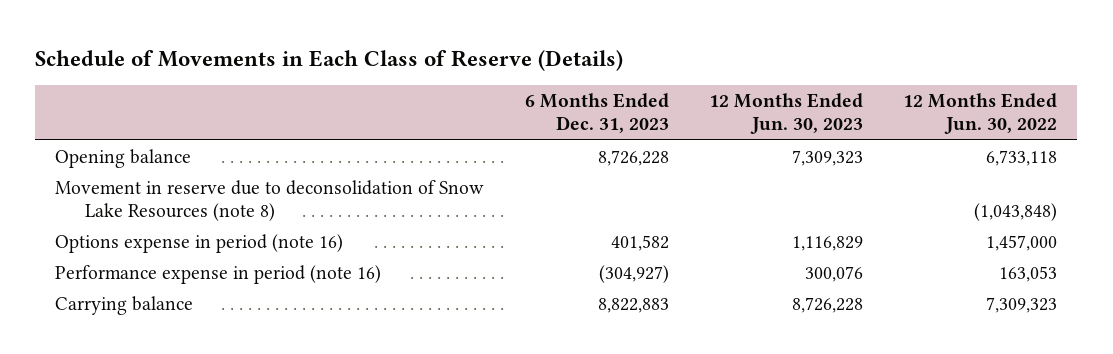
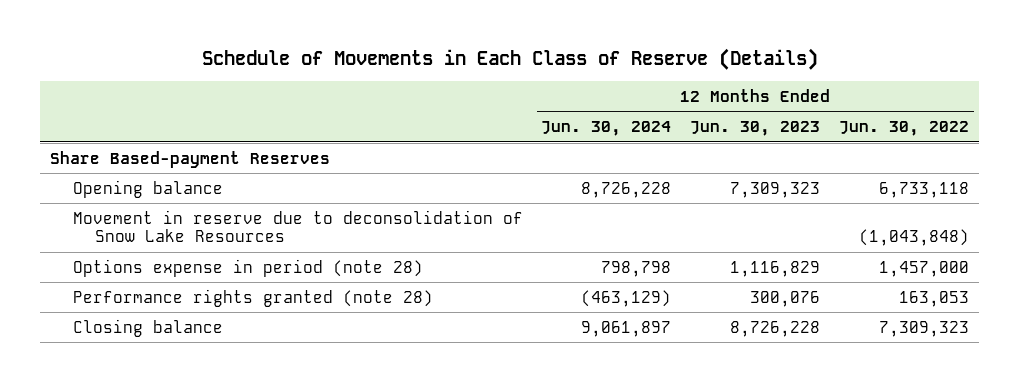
- | 6 Months Ended Dec. 31, 2023 | 12 Months Ended Jun. 30, 2023 | 12 Months Ended Jun. 30, 2022
+ | 12 Months Ended Jun. 30, 2024 | 12 Months Ended Jun. 30, 2023 | 12 Months Ended Jun. 30, 2022
+ Share Based-payment Reserves
- Movement in reserve due to deconsolidation of Snow Lake Resources (note 8) | | | (1,043,848)
- Options expense in period (note 16) | 401,582 | 1,116,829 | 1,457,000
- Performance expense in period (note 16) | (304,927) | 300,076 | 163,053
- Carrying balance | 8,822,883 | 8,726,228 | 7,309,323
+ Movement in reserve due to deconsolidation of Snow Lake Resources | | | (1,043,848)
+ Options expense in period (note 28) | 798,798 | 1,116,829 | 1,457,000
+ Performance rights granted (note 28) | (463,129) | 300,076 | 163,053
+ Closing balance | 9,061,897 | 8,726,228 | 7,309,323

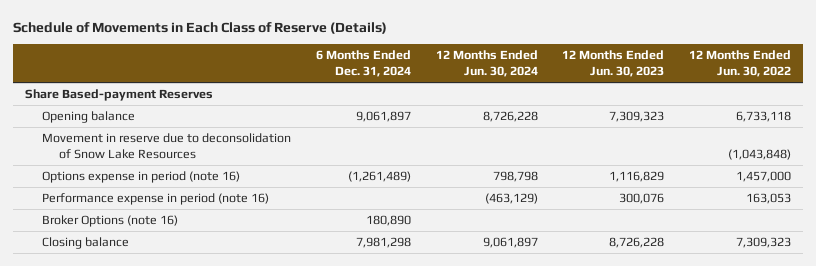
- | 12 Months Ended Jun. 30, 2024 | 12 Months Ended Jun. 30, 2023 | 12 Months Ended Jun. 30, 2022
+ | 6 Months Ended Dec. 31, 2024 | 12 Months Ended Jun. 30, 2024 | 12 Months Ended Jun. 30, 2023 | 12 Months Ended Jun. 30, 2022
- Options expense in period (note 28) | 798,798 | 1,116,829 | 1,457,000
- Performance rights granted (note 28) | (463,129) | 300,076 | 163,053
+ Options expense in period (note 16) | (1,261,489) | 798,798 | 1,116,829 | 1,457,000
+ Performance expense in period (note 16) | | (463,129) | 300,076 | 163,053
+ Broker Options (note 16) | 180,890 | | |

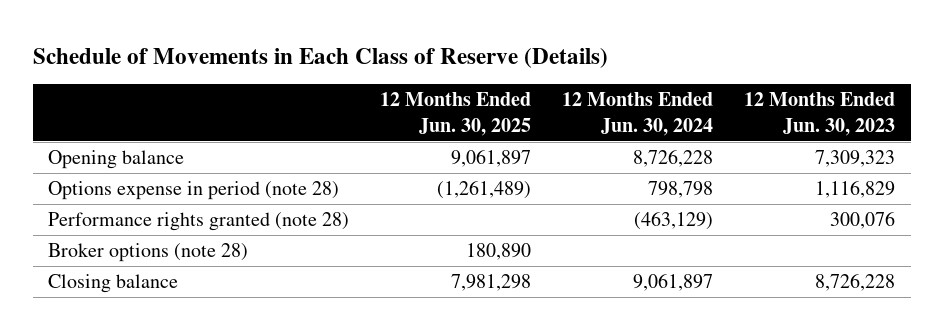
- | 6 Months Ended Dec. 31, 2024 | 12 Months Ended Jun. 30, 2024 | 12 Months Ended Jun. 30, 2023 | 12 Months Ended Jun. 30, 2022
+ | 12 Months Ended Jun. 30, 2025 | 12 Months Ended Jun. 30, 2024 | 12 Months Ended Jun. 30, 2023
- Share Based-payment Reserves
- Movement in reserve due to deconsolidation of Snow Lake Resources | | | | (1,043,848)
- Options expense in period (note 16) | (1,261,489) | 798,798 | 1,116,829 | 1,457,000
- Performance expense in period (note 16) | | (463,129) | 300,076 | 163,053
- Broker Options (note 16) | 180,890 | | |
+ Options expense in period (note 28) | (1,261,489) | 798,798 | 1,116,829
+ Performance rights granted (note 28) | | (463,129) | 300,076
+ Broker options (note 28) | 180,890 | |

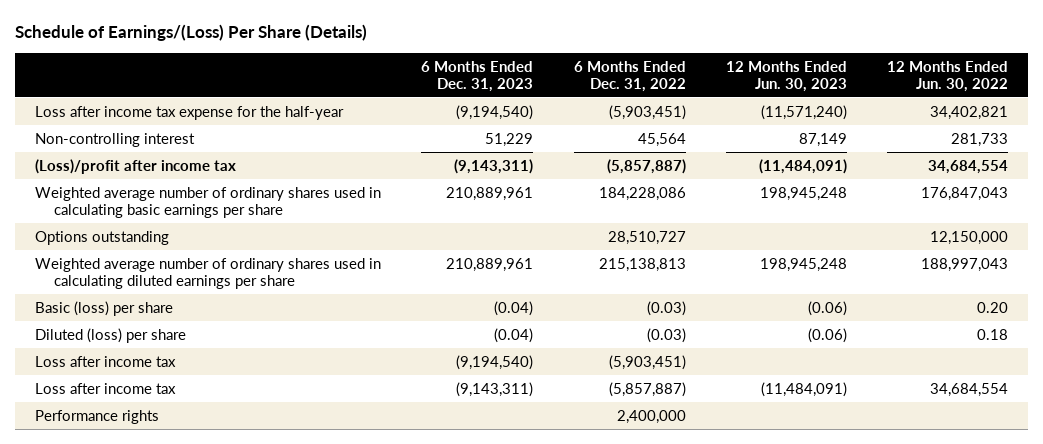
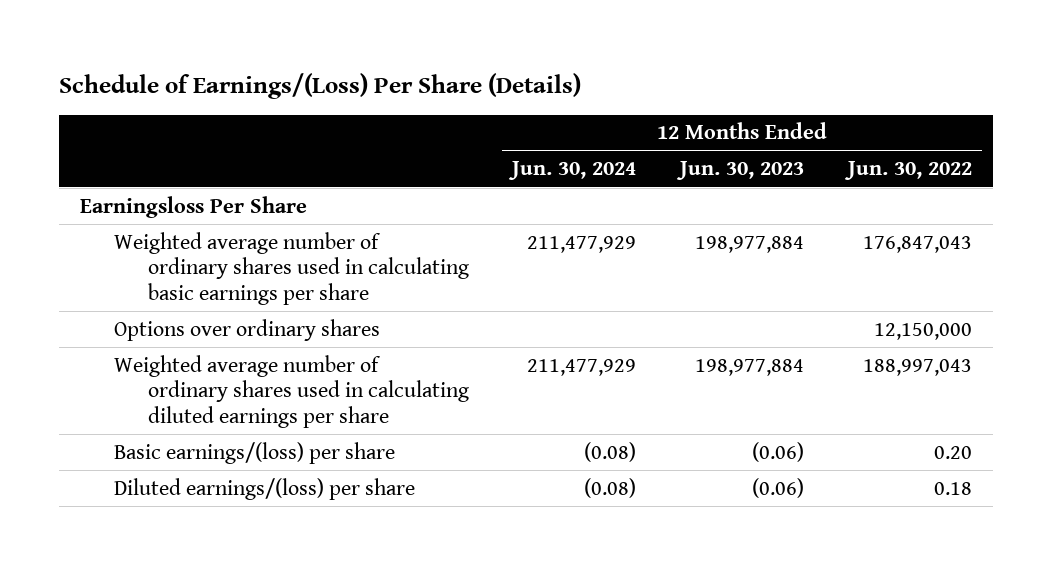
- | 6 Months Ended Dec. 31, 2023 | 6 Months Ended Dec. 31, 2022 | 12 Months Ended Jun. 30, 2023 | 12 Months Ended Jun. 30, 2022
+ | 12 Months Ended Jun. 30, 2024 | 12 Months Ended Jun. 30, 2023 | 12 Months Ended Jun. 30, 2022
- Loss after income tax expense for the half-year | (9,194,540) | (5,903,451) | (11,571,240) | 34,402,821
- Non-controlling interest | 51,229 | 45,564 | 87,149 | 281,733
- (Loss)/profit after income tax | (9,143,311) | (5,857,887) | (11,484,091) | 34,684,554
- Weighted average number of ordinary shares used in calculating basic earnings per share | 210,889,961 | 184,228,086 | 198,945,248 | 176,847,043
- Options outstanding | | 28,510,727 | | 12,150,000
- Weighted average number of ordinary shares used in calculating diluted earnings per share | 210,889,961 | 215,138,813 | 198,945,248 | 188,997,043
- Basic (loss) per share | (0.04) | (0.03) | (0.06) | 0.20
- Diluted (loss) per share | (0.04) | (0.03) | (0.06) | 0.18
- Loss after income tax | (9,194,540) | (5,903,451) | |
- Loss after income tax | (9,143,311) | (5,857,887) | (11,484,091) | 34,684,554
- Performance rights | | 2,400,000 | |
+ Earningsloss Per Share
+ Weighted average number of ordinary shares used in calculating basic earnings per share | 211,477,929 | 198,977,884 | 176,847,043
+ Options over ordinary shares | | | 12,150,000
+ Weighted average number of ordinary shares used in calculating diluted earnings per share | 211,477,929 | 198,977,884 | 188,997,043
+ Basic earnings/(loss) per share | (0.08) | (0.06) | 0.20
+ Diluted earnings/(loss) per share | (0.08) | (0.06) | 0.18

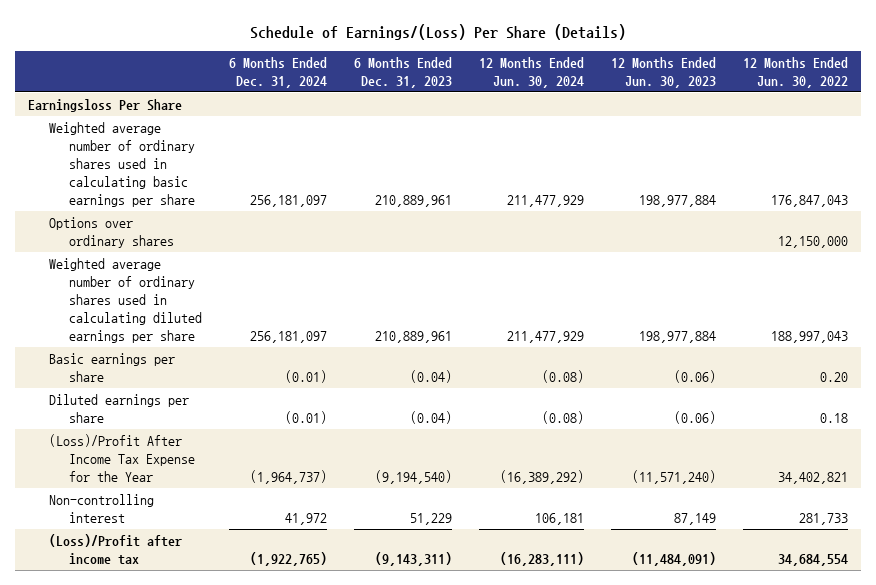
- | 12 Months Ended Jun. 30, 2024 | 12 Months Ended Jun. 30, 2023 | 12 Months Ended Jun. 30, 2022
+ | 6 Months Ended Dec. 31, 2024 | 6 Months Ended Dec. 31, 2023 | 12 Months Ended Jun. 30, 2024 | 12 Months Ended Jun. 30, 2023 | 12 Months Ended Jun. 30, 2022
- Basic earnings/(loss) per share | (0.08) | (0.06) | 0.20
- Diluted earnings/(loss) per share | (0.08) | (0.06) | 0.18
+ Basic earnings per share | (0.01) | (0.04) | (0.08) | (0.06) | 0.20
+ Diluted earnings per share | (0.01) | (0.04) | (0.08) | (0.06) | 0.18
+ (Loss)/Profit After Income Tax Expense for the Year | (1,964,737) | (9,194,540) | (16,389,292) | (11,571,240) | 34,402,821
+ Non-controlling interest | 41,972 | 51,229 | 106,181 | 87,149 | 281,733
+ (Loss)/Profit after income tax | (1,922,765) | (9,143,311) | (16,283,111) | (11,484,091) | 34,684,554

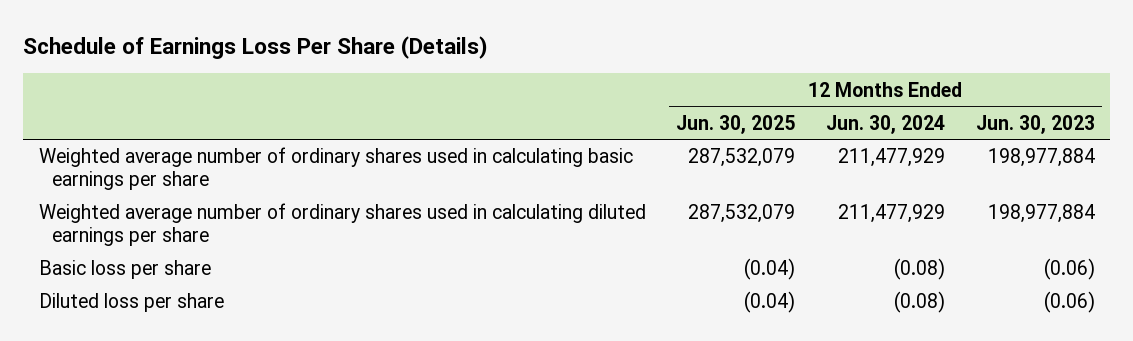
- Schedule of Earnings/(Loss) Per Share (Details)
+ Schedule of Earnings Loss Per Share (Details)
- | 6 Months Ended Dec. 31, 2024 | 6 Months Ended Dec. 31, 2023 | 12 Months Ended Jun. 30, 2024 | 12 Months Ended Jun. 30, 2023 | 12 Months Ended Jun. 30, 2022
+ | 12 Months Ended Jun. 30, 2025 | 12 Months Ended Jun. 30, 2024 | 12 Months Ended Jun. 30, 2023
- Earningsloss Per Share
- Options over ordinary shares | | | | | 12,150,000
- Basic earnings per share | (0.01) | (0.04) | (0.08) | (0.06) | 0.20
- Diluted earnings per share | (0.01) | (0.04) | (0.08) | (0.06) | 0.18
- (Loss)/Profit After Income Tax Expense for the Year | (1,964,737) | (9,194,540) | (16,389,292) | (11,571,240) | 34,402,821
- Non-controlling interest | 41,972 | 51,229 | 106,181 | 87,149 | 281,733
- (Loss)/Profit after income tax | (1,922,765) | (9,143,311) | (16,283,111) | (11,484,091) | 34,684,554
+ Basic loss per share | (0.04) | (0.08) | (0.06)
+ Diluted loss per share | (0.04) | (0.08) | (0.06)

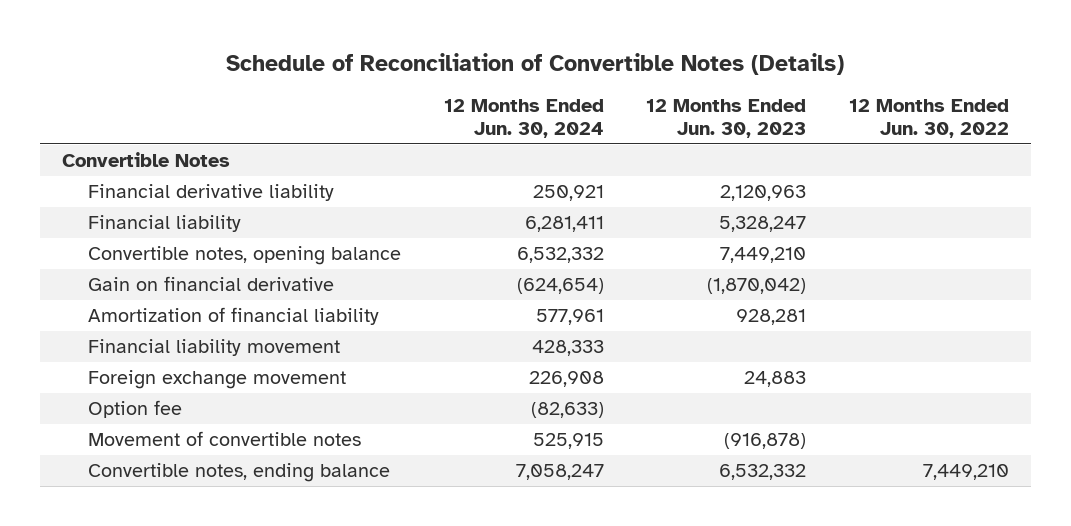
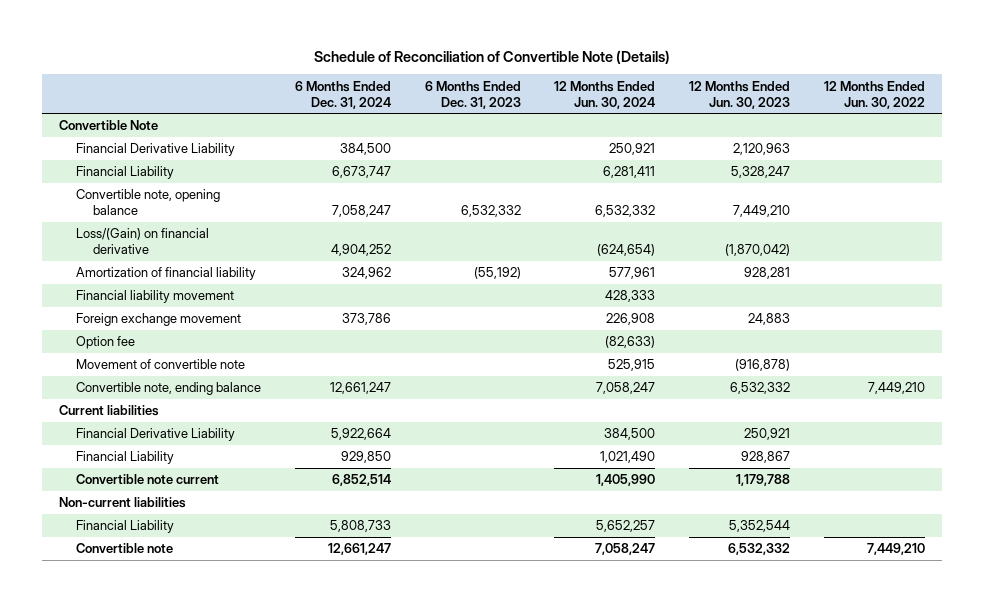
- Schedule of Reconciliation of Convertible Notes (Details)
+ Schedule of Reconciliation of Convertible Note (Details)
- | 12 Months Ended Jun. 30, 2024 | 12 Months Ended Jun. 30, 2023 | 12 Months Ended Jun. 30, 2022
+ | 6 Months Ended Dec. 31, 2024 | 6 Months Ended Dec. 31, 2023 | 12 Months Ended Jun. 30, 2024 | 12 Months Ended Jun. 30, 2023 | 12 Months Ended Jun. 30, 2022
- Convertible Notes
- Financial derivative liability | 250,921 | 2,120,963 |
- Financial liability | 6,281,411 | 5,328,247 |
- Convertible notes, opening balance | 6,532,332 | 7,449,210 |
- Gain on financial derivative | (624,654) | (1,870,042) |
+ Convertible Note
+ Financial Derivative Liability | 384,500 | | 250,921 | 2,120,963 |
+ Financial Liability | 6,673,747 | | 6,281,411 | 5,328,247 |
+ Convertible note, opening balance | 7,058,247 | 6,532,332 | 6,532,332 | 7,449,210 |
+ Loss/(Gain) on financial derivative | 4,904,252 | | (624,654) | (1,870,042) |
- Movement of convertible notes | 525,915 | (916,878) |
- Convertible notes, ending balance | 7,058,247 | 6,532,332 | 7,449,210
+ Movement of convertible note | | | 525,915 | (916,878) |
+ Convertible note, ending balance | 12,661,247 | | 7,058,247 | 6,532,332 | 7,449,210
+ Current liabilities
+ Financial Derivative Liability | 5,922,664 | | 384,500 | 250,921 |
+ Financial Liability | 929,850 | | 1,021,490 | 928,867 |
+ Convertible note current | 6,852,514 | | 1,405,990 | 1,179,788 |
+ Non-current liabilities
+ Financial Liability | 5,808,733 | | 5,652,257 | 5,352,544 |
+ Convertible note | 12,661,247 | | 7,058,247 | 6,532,332 | 7,449,210

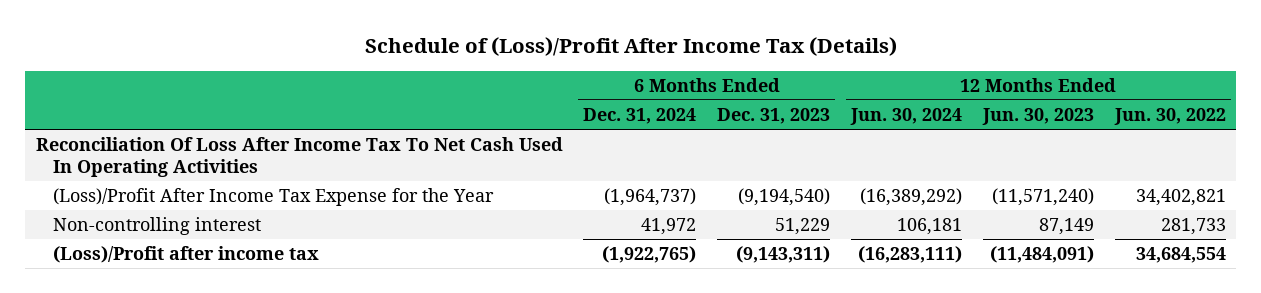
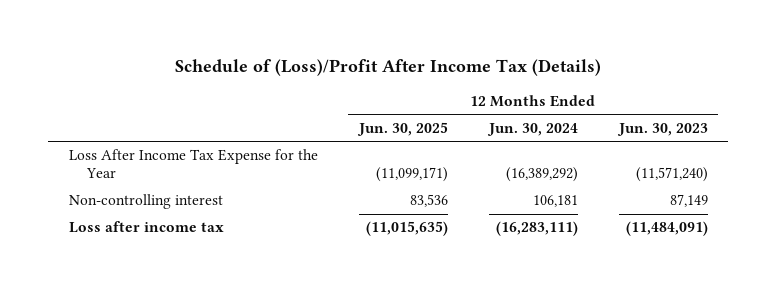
- | 6 Months Ended Dec. 31, 2024 | 6 Months Ended Dec. 31, 2023 | 12 Months Ended Jun. 30, 2024 | 12 Months Ended Jun. 30, 2023 | 12 Months Ended Jun. 30, 2022
+ | 12 Months Ended Jun. 30, 2025 | 12 Months Ended Jun. 30, 2024 | 12 Months Ended Jun. 30, 2023
- Reconciliation Of Loss After Income Tax To Net Cash Used In Operating Activities
- (Loss)/Profit After Income Tax Expense for the Year | (1,964,737) | (9,194,540) | (16,389,292) | (11,571,240) | 34,402,821
+ Loss After Income Tax Expense for the Year | (11,099,171) | (16,389,292) | (11,571,240)
- (Loss)/Profit after income tax | (1,922,765) | (9,143,311) | (16,283,111) | (11,484,091) | 34,684,554
+ Loss after income tax | (11,015,635) | (16,283,111) | (11,484,091)

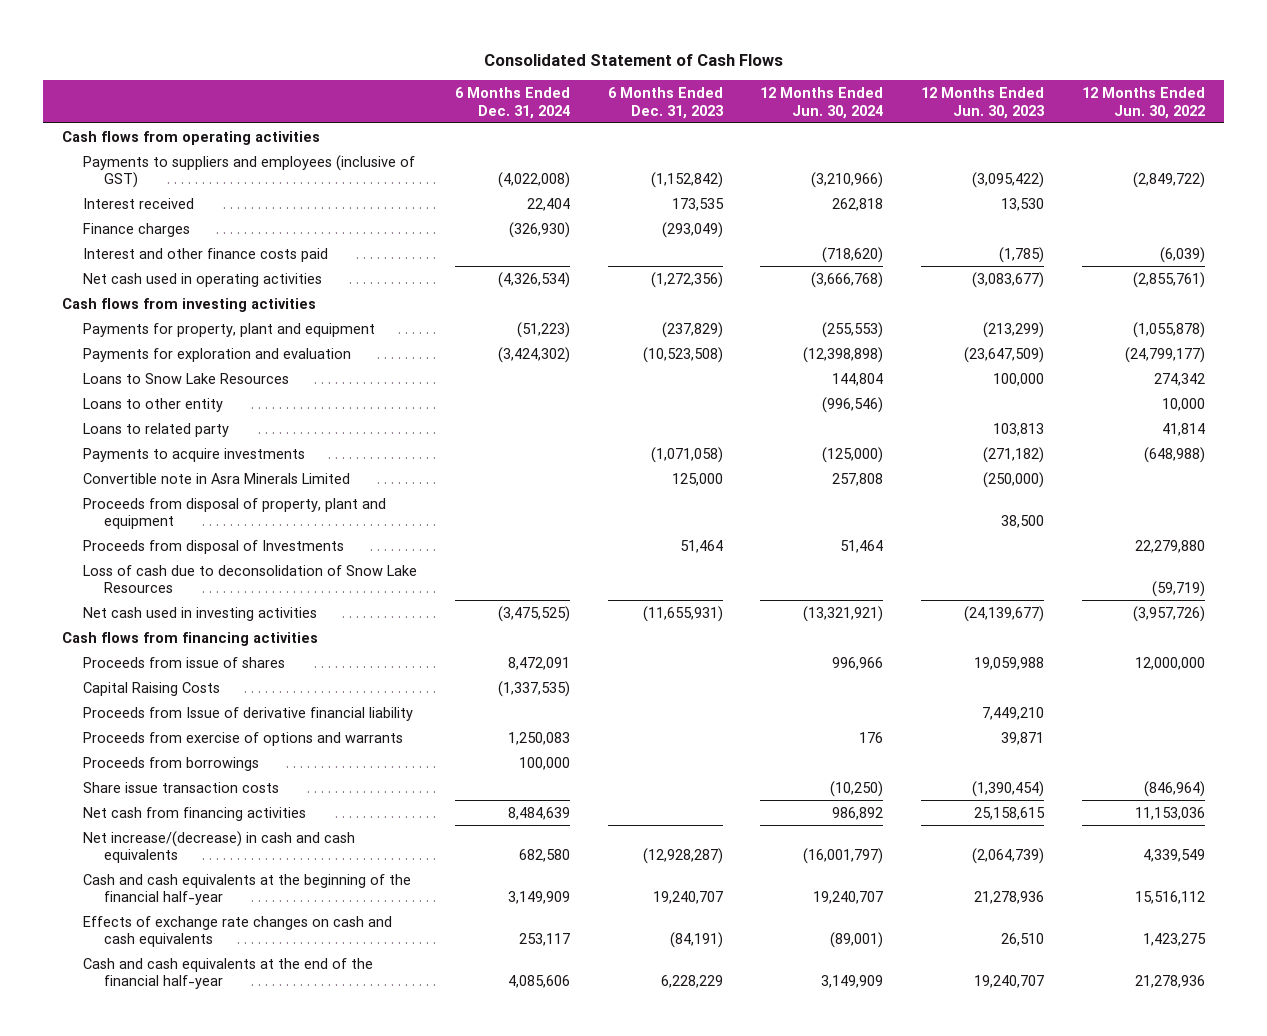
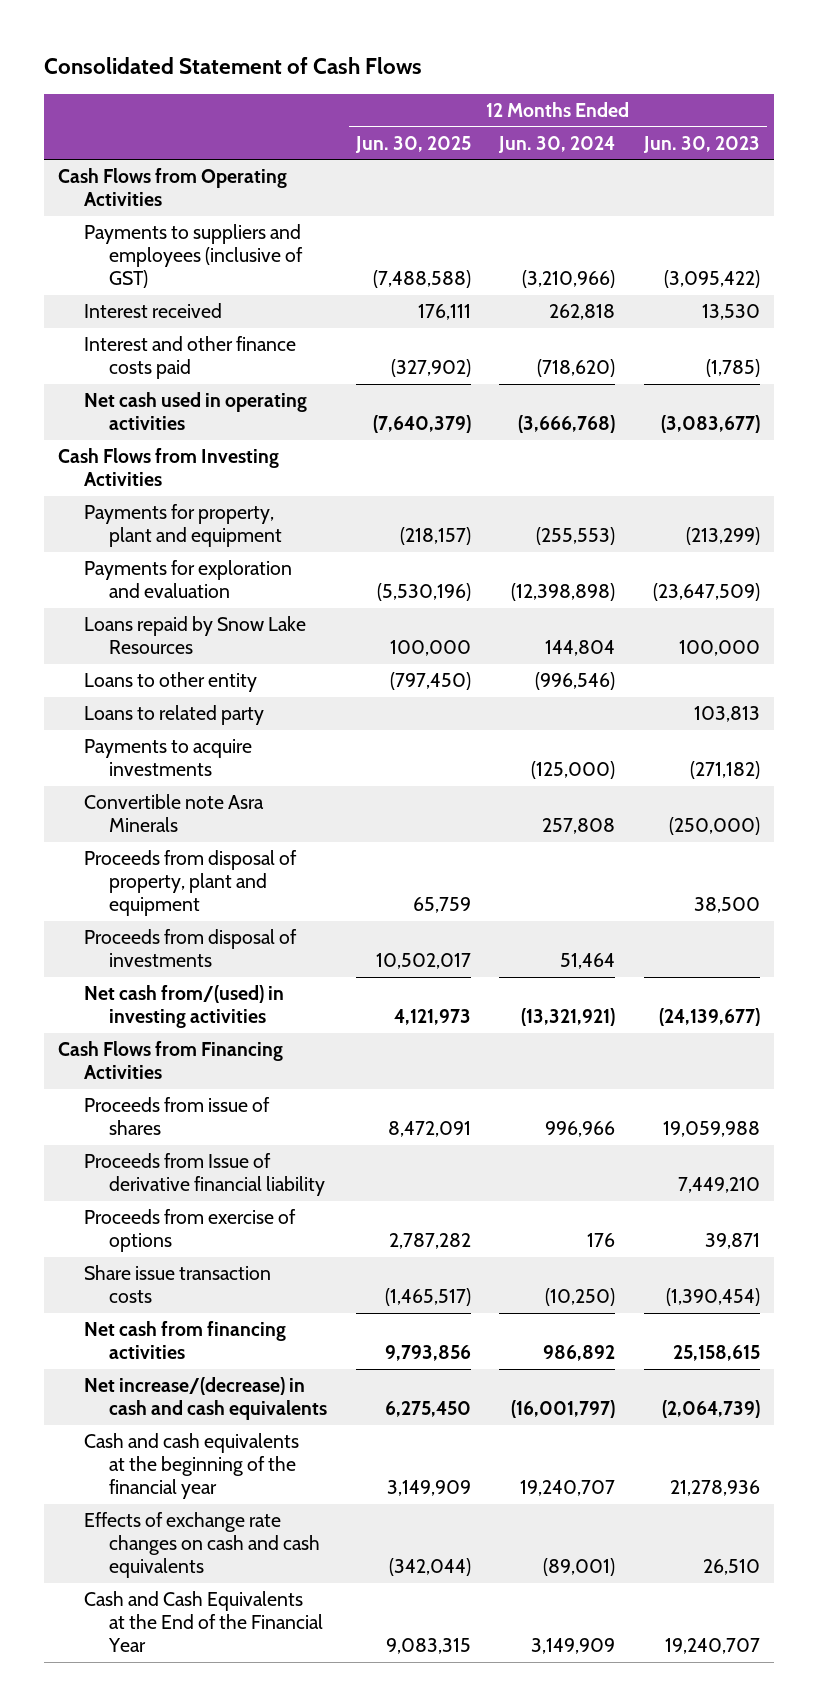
- | 6 Months Ended Dec. 31, 2024 | 6 Months Ended Dec. 31, 2023 | 12 Months Ended Jun. 30, 2024 | 12 Months Ended Jun. 30, 2023 | 12 Months Ended Jun. 30, 2022
+ | 12 Months Ended Jun. 30, 2025 | 12 Months Ended Jun. 30, 2024 | 12 Months Ended Jun. 30, 2023
- Cash flows from operating activities
+ Cash Flows from Operating Activities
- Finance charges | (326,930) | (293,049) | | |
- Cash flows from investing activities
+ Cash Flows from Investing Activities
- Loans to Snow Lake Resources | | | 144,804 | 100,000 | 274,342
+ Loans repaid by Snow Lake Resources | 100,000 | 144,804 | 100,000
- Convertible note in Asra Minerals Limited | | 125,000 | 257,808 | (250,000) |
+ Convertible note Asra Minerals | | 257,808 | (250,000)
- Proceeds from disposal of Investments | | 51,464 | 51,464 | | 22,279,880
- Loss of cash due to deconsolidation of Snow Lake Resources | | | | | (59,719)
- Net cash used in investing activities | (3,475,525) | (11,655,931) | (13,321,921) | (24,139,677) | (3,957,726)
- Cash flows from financing activities
+ Proceeds from disposal of investments | 10,502,017 | 51,464 |
+ Net cash from/(used) in investing activities | 4,121,973 | (13,321,921) | (24,139,677)
+ Cash Flows from Financing Activities
- Capital Raising Costs | (1,337,535) | | | |
- Proceeds from exercise of options and warrants | 1,250,083 | | 176 | 39,871 |
- Proceeds from borrowings | 100,000 | | | |
+ Proceeds from exercise of options | 2,787,282 | 176 | 39,871
- Cash and cash equivalents at the beginning of the financial half-year | 3,149,909 | 19,240,707 | 19,240,707 | 21,278,936 | 15,516,112
+ Cash and cash equivalents at the beginning of the financial year | 3,149,909 | 19,240,707 | 21,278,936
- Cash and cash equivalents at the end of the financial half-year | 4,085,606 | 6,228,229 | 3,149,909 | 19,240,707 | 21,278,936
+ Cash and Cash Equivalents at the End of the Financial Year | 9,083,315 | 3,149,909 | 19,240,707

